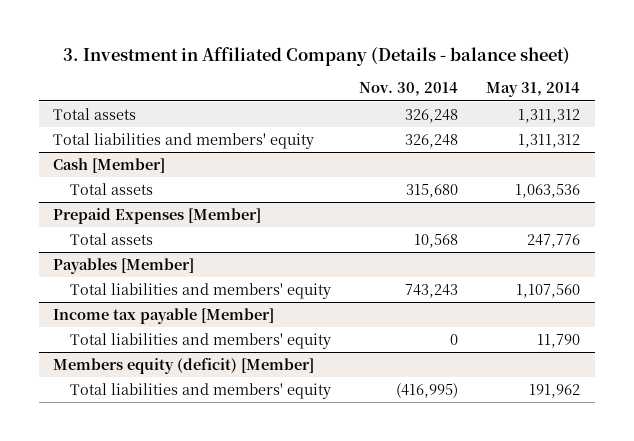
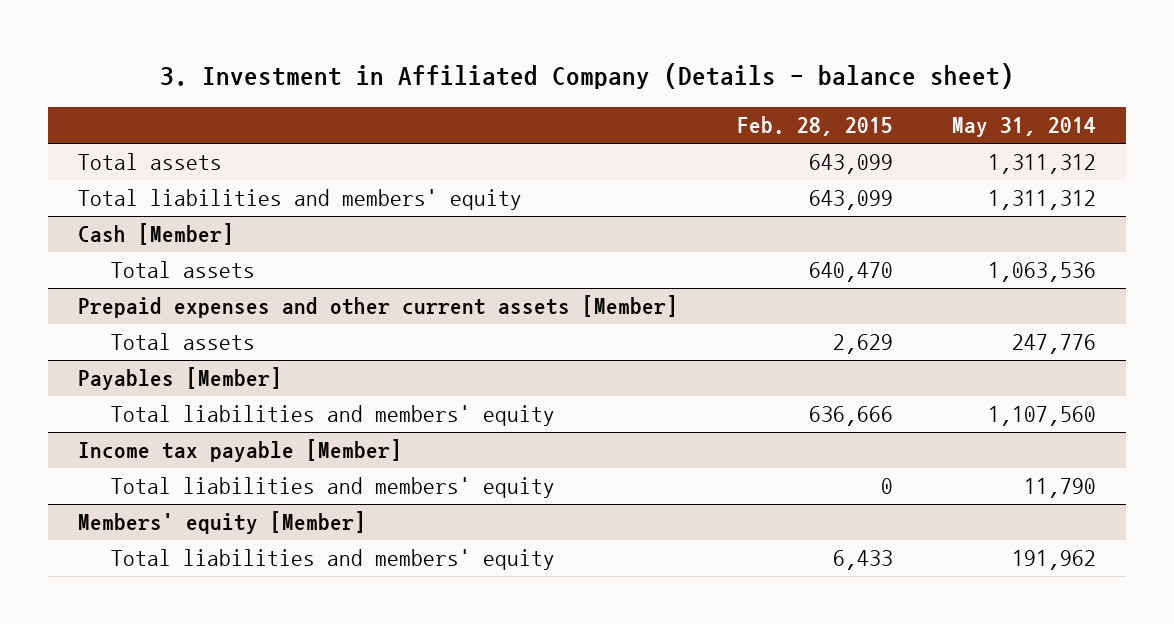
- | Nov. 30, 2014 | May 31, 2014
+ | Feb. 28, 2015 | May 31, 2014
- Prepaid Expenses [Member]
+ Prepaid expenses and other current assets [Member]
- Members equity (deficit) [Member]
+ Members' equity [Member]

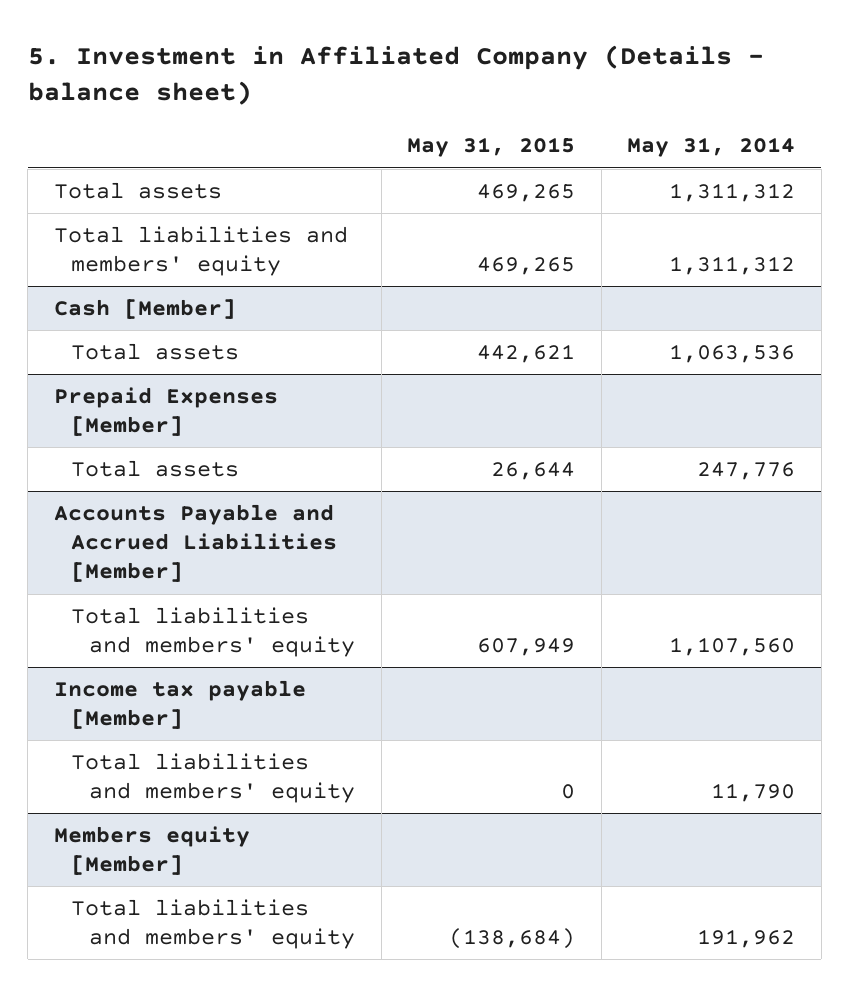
- 3. Investment in Affiliated Company (Details - balance sheet)
+ 5. Investment in Affiliated Company (Details - balance sheet)
- | Feb. 28, 2015 | May 31, 2014
+ | May 31, 2015 | May 31, 2014
- Prepaid expenses and other current assets [Member]
+ Prepaid Expenses [Member]
- Payables [Member]
+ Accounts Payable and Accrued Liabilities [Member]
- Members' equity [Member]
+ Members equity [Member]

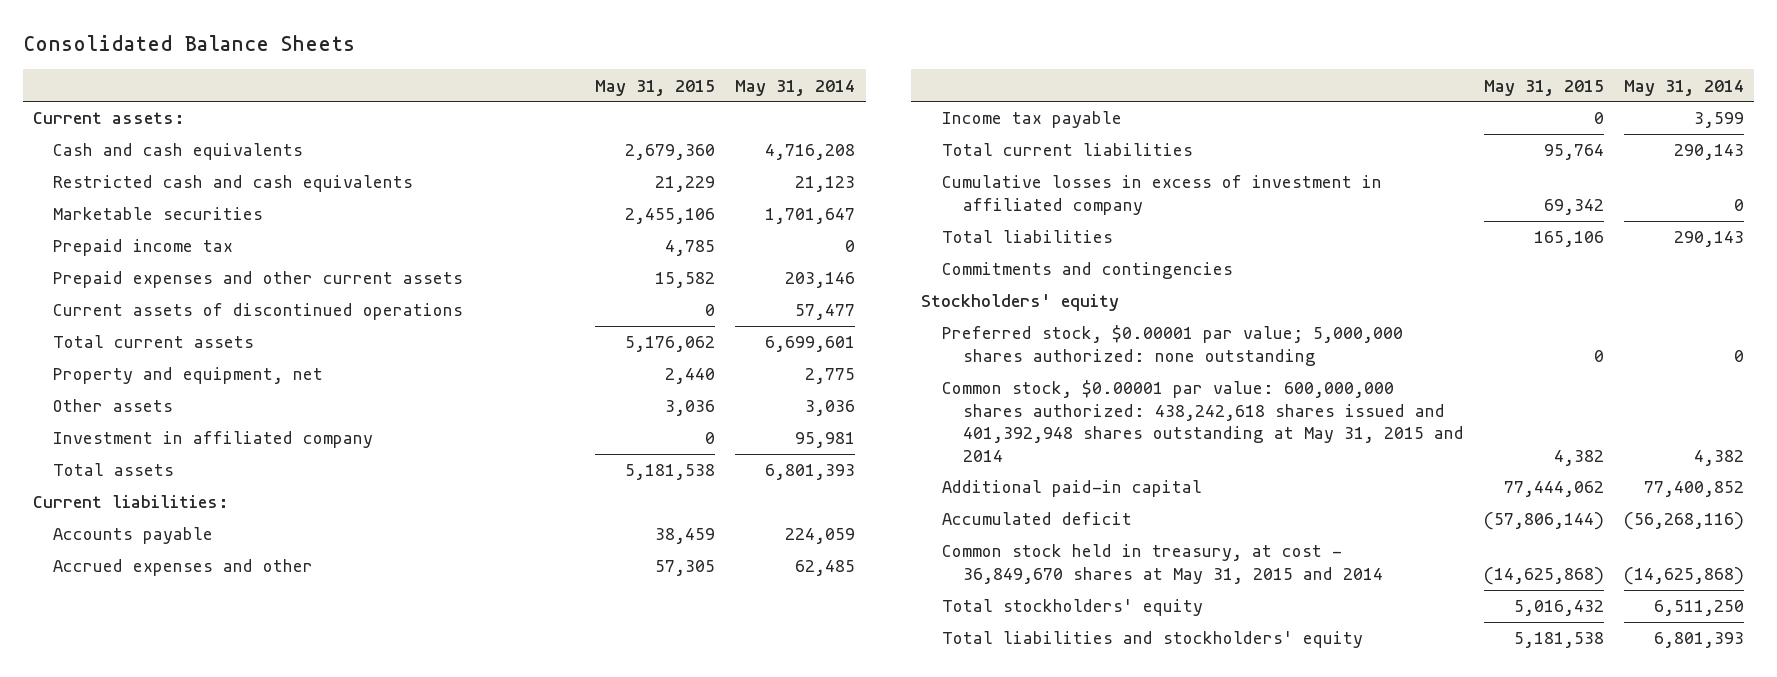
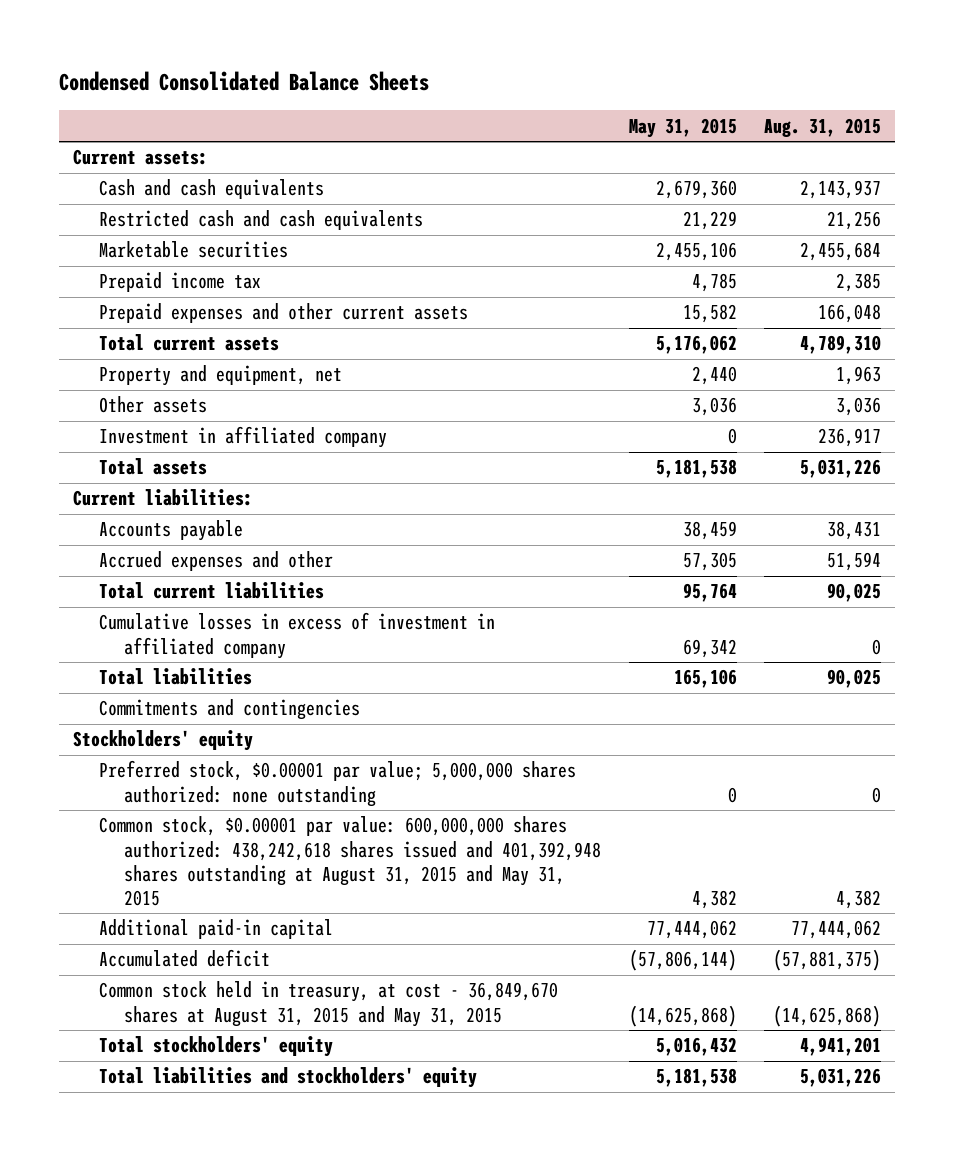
- Consolidated Balance Sheets
+ Condensed Consolidated Balance Sheets
- | May 31, 2015 | May 31, 2014
+ | May 31, 2015 | Aug. 31, 2015
- Current assets of discontinued operations | 0 | 57,477
- Income tax payable | 0 | 3,599
- Common stock, $0.00001 par value: 600,000,000 shares authorized: 438,242,618 shares issued and 401,392,948 shares outstanding at May 31, 2015 and 2014 | 4,382 | 4,382
+ Common stock, $0.00001 par value: 600,000,000 shares authorized: 438,242,618 shares issued and 401,392,948 shares outstanding at August 31, 2015 and May 31, 2015 | 4,382 | 4,382
- Common stock held in treasury, at cost - 36,849,670 shares at May 31, 2015 and 2014 | (14,625,868) | (14,625,868)
+ Common stock held in treasury, at cost - 36,849,670 shares at August 31, 2015 and May 31, 2015 | (14,625,868) | (14,625,868)

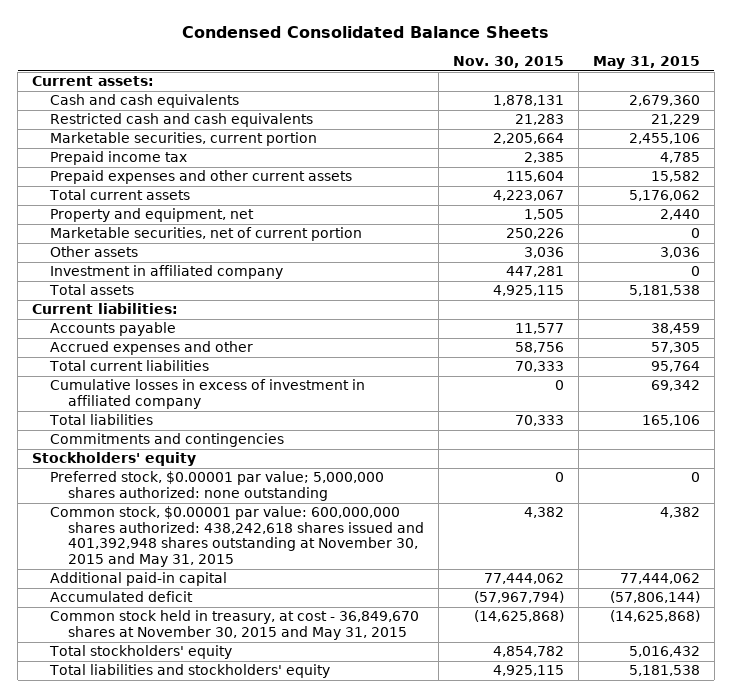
- | May 31, 2015 | Aug. 31, 2015
+ | Nov. 30, 2015 | May 31, 2015
- Marketable securities | 2,455,106 | 2,455,684
+ Marketable securities, current portion | 2,205,664 | 2,455,106
+ Marketable securities, net of current portion | 250,226 | 0
- Common stock, $0.00001 par value: 600,000,000 shares authorized: 438,242,618 shares issued and 401,392,948 shares outstanding at August 31, 2015 and May 31, 2015 | 4,382 | 4,382
+ Common stock, $0.00001 par value: 600,000,000 shares authorized: 438,242,618 shares issued and 401,392,948 shares outstanding at November 30, 2015 and May 31, 2015 | 4,382 | 4,382
- Common stock held in treasury, at cost - 36,849,670 shares at August 31, 2015 and May 31, 2015 | (14,625,868) | (14,625,868)
+ Common stock held in treasury, at cost - 36,849,670 shares at November 30, 2015 and May 31, 2015 | (14,625,868) | (14,625,868)

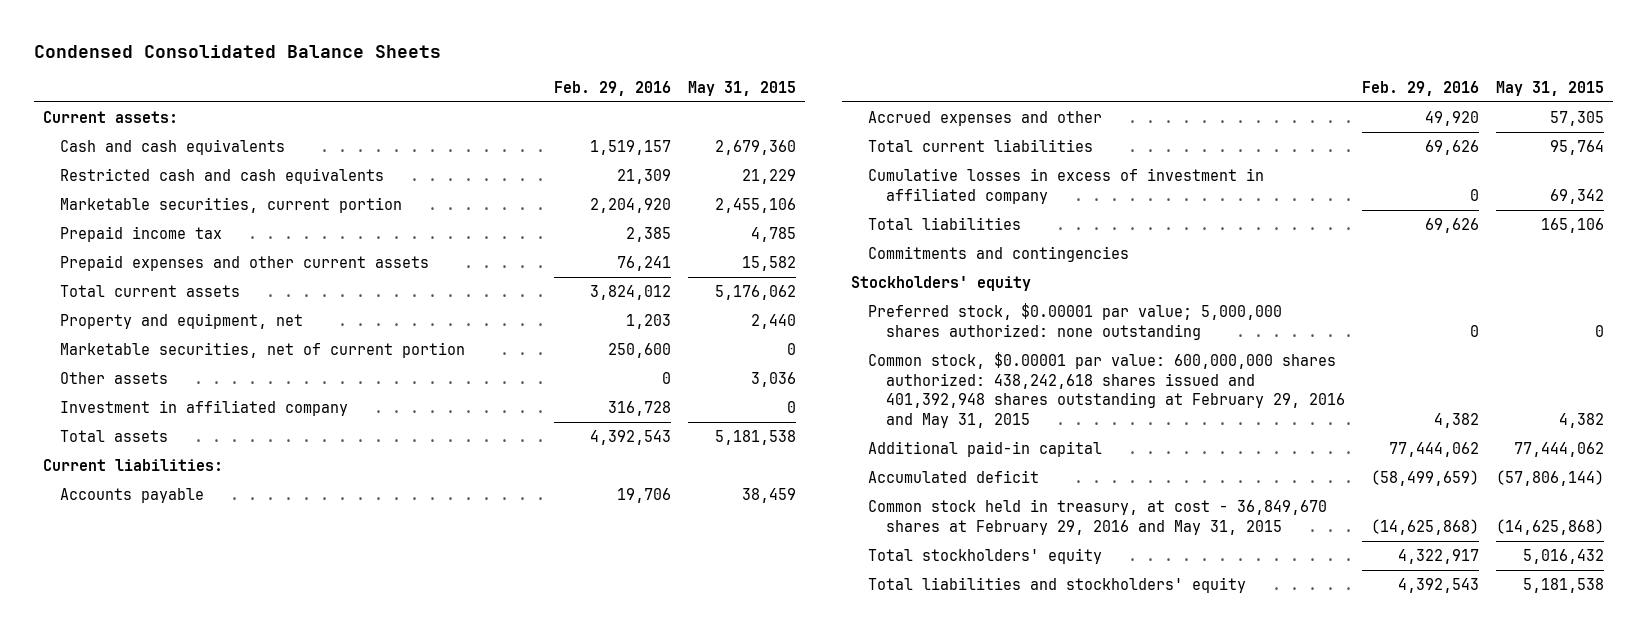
- | Nov. 30, 2015 | May 31, 2015
+ | Feb. 29, 2016 | May 31, 2015
- Common stock, $0.00001 par value: 600,000,000 shares authorized: 438,242,618 shares issued and 401,392,948 shares outstanding at November 30, 2015 and May 31, 2015 | 4,382 | 4,382
+ Common stock, $0.00001 par value: 600,000,000 shares authorized: 438,242,618 shares issued and 401,392,948 shares outstanding at February 29, 2016 and May 31, 2015 | 4,382 | 4,382
- Common stock held in treasury, at cost - 36,849,670 shares at November 30, 2015 and May 31, 2015 | (14,625,868) | (14,625,868)
+ Common stock held in treasury, at cost - 36,849,670 shares at February 29, 2016 and May 31, 2015 | (14,625,868) | (14,625,868)

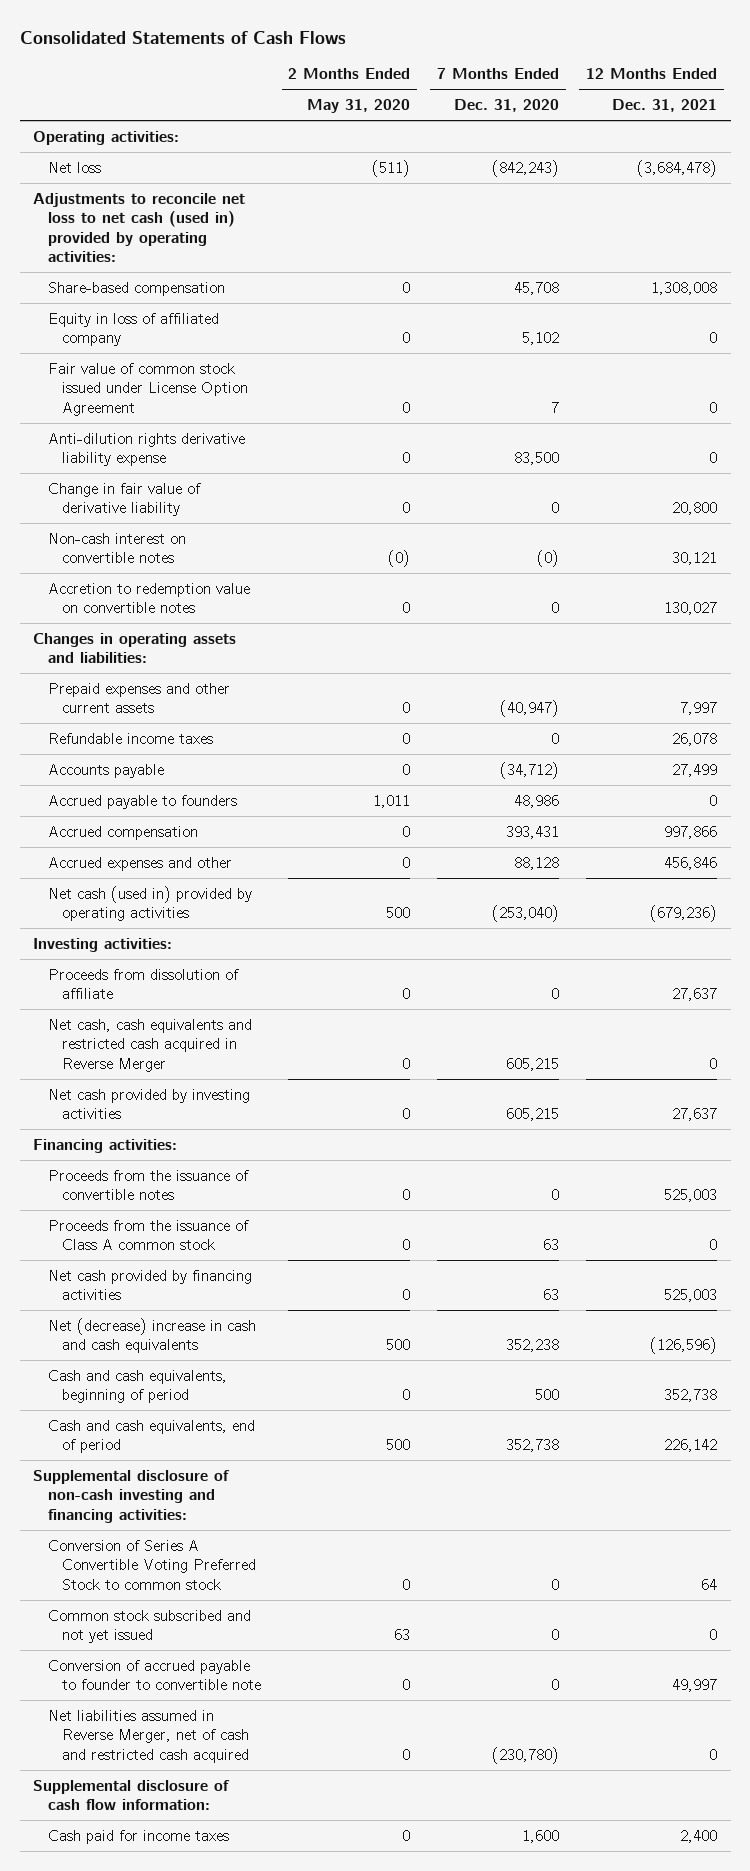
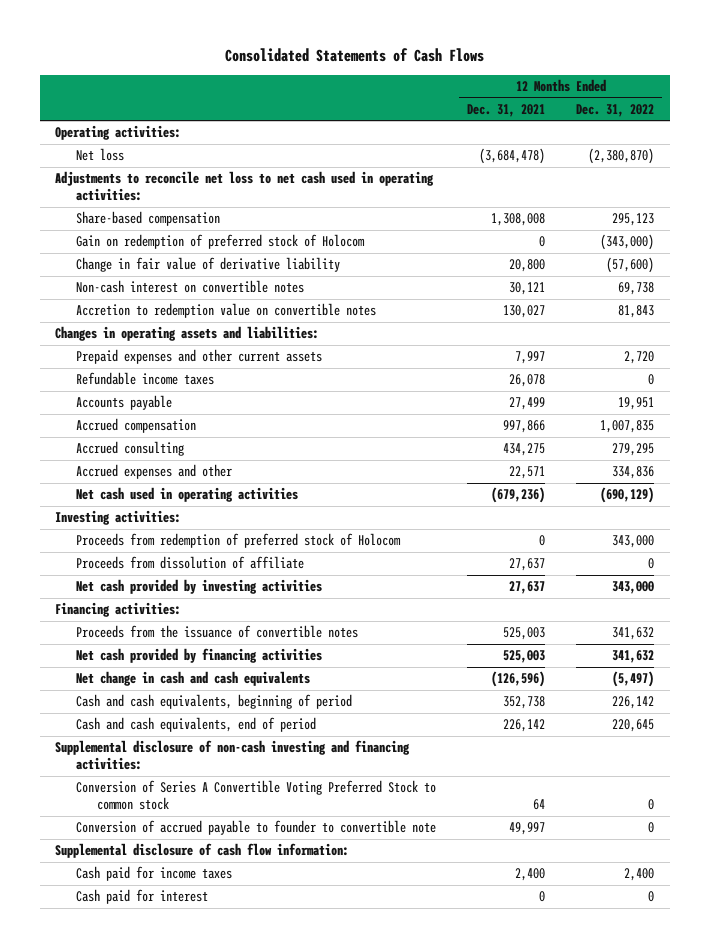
- | 2 Months Ended May 31, 2020 | 7 Months Ended Dec. 31, 2020 | 12 Months Ended Dec. 31, 2021
+ | 12 Months Ended Dec. 31, 2021 | 12 Months Ended Dec. 31, 2022
- Adjustments to reconcile net loss to net cash (used in) provided by operating activities:
+ Adjustments to reconcile net loss to net cash used in operating activities:
- Equity in loss of affiliated company | 0 | 5,102 | 0
- Fair value of common stock issued under License Option Agreement | 0 | 7 | 0
- Anti-dilution rights derivative liability expense | 0 | 83,500 | 0
+ Gain on redemption of preferred stock of Holocom | 0 | (343,000)
- Accrued payable to founders | 1,011 | 48,986 | 0
- Accrued expenses and other | 0 | 88,128 | 456,846
- Net cash (used in) provided by operating activities | 500 | (253,040) | (679,236)
+ Accrued consulting | 434,275 | 279,295
+ Accrued expenses and other | 22,571 | 334,836
+ Net cash used in operating activities | (679,236) | (690,129)
+ Proceeds from redemption of preferred stock of Holocom | 0 | 343,000
- Net cash, cash equivalents and restricted cash acquired in Reverse Merger | 0 | 605,215 | 0
- Proceeds from the issuance of Class A common stock | 0 | 63 | 0
- Net (decrease) increase in cash and cash equivalents | 500 | 352,238 | (126,596)
+ Net change in cash and cash equivalents | (126,596) | (5,497)
- Common stock subscribed and not yet issued | 63 | 0 | 0
- Net liabilities assumed in Reverse Merger, net of cash and restricted cash acquired | 0 | (230,780) | 0
+ Cash paid for interest | 0 | 0

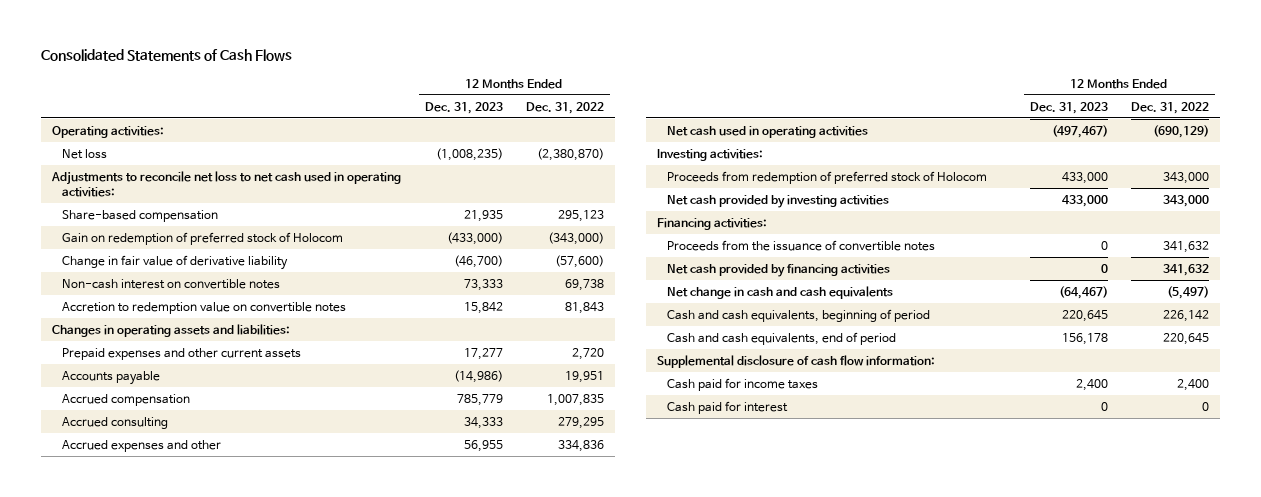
- | 12 Months Ended Dec. 31, 2021 | 12 Months Ended Dec. 31, 2022
+ | 12 Months Ended Dec. 31, 2023 | 12 Months Ended Dec. 31, 2022
- Refundable income taxes | 26,078 | 0
- Proceeds from dissolution of affiliate | 27,637 | 0
- Supplemental disclosure of non-cash investing and financing activities:
- Conversion of Series A Convertible Voting Preferred Stock to common stock | 64 | 0
- Conversion of accrued payable to founder to convertible note | 49,997 | 0

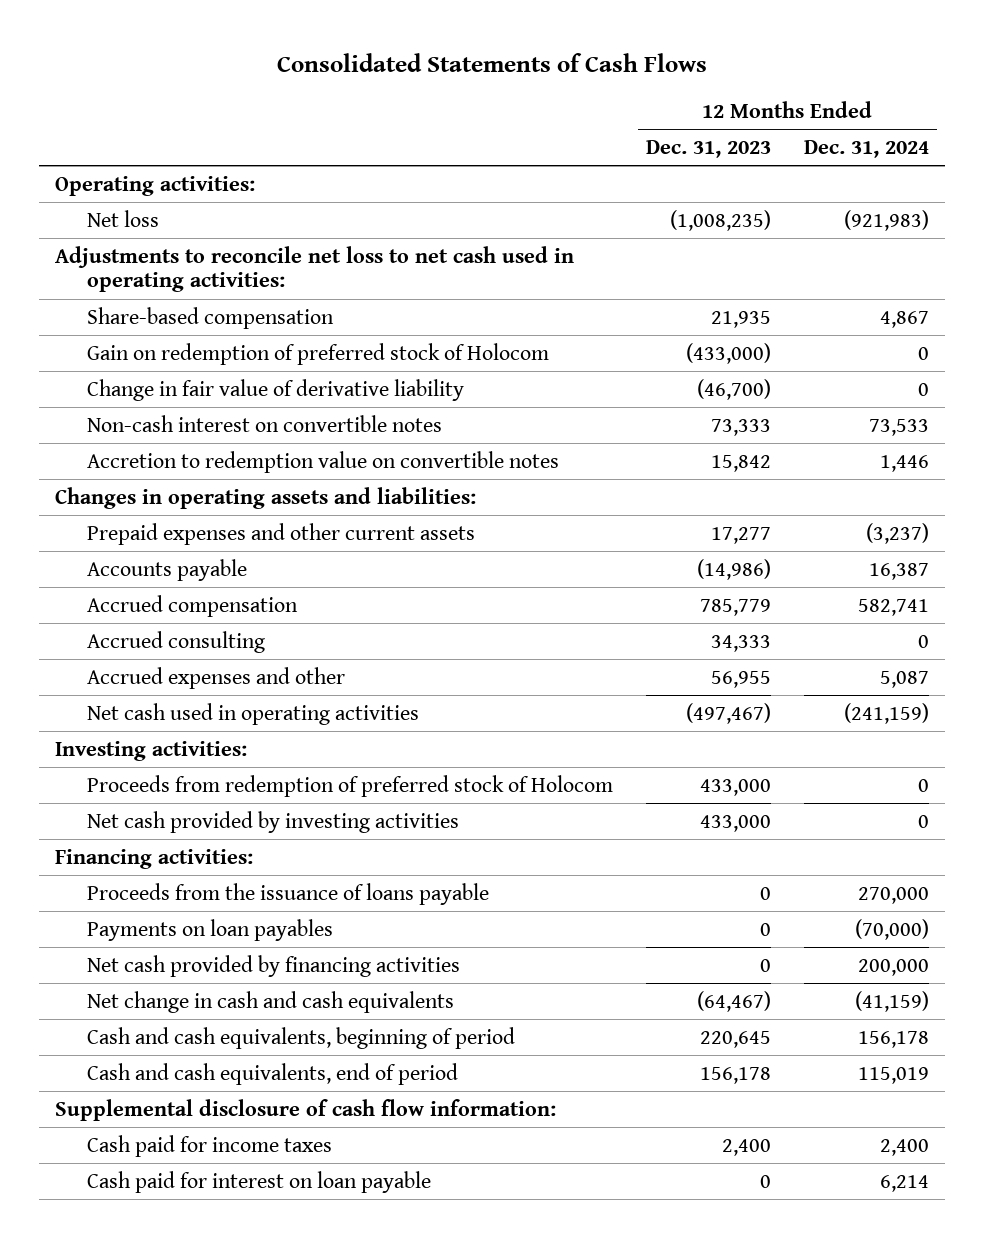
- | 12 Months Ended Dec. 31, 2023 | 12 Months Ended Dec. 31, 2022
+ | 12 Months Ended Dec. 31, 2023 | 12 Months Ended Dec. 31, 2024
- Proceeds from the issuance of convertible notes | 0 | 341,632
+ Proceeds from the issuance of loans payable | 0 | 270,000
+ Payments on loan payables | 0 | (70,000)
- Cash paid for interest | 0 | 0
+ Cash paid for interest on loan payable | 0 | 6,214

